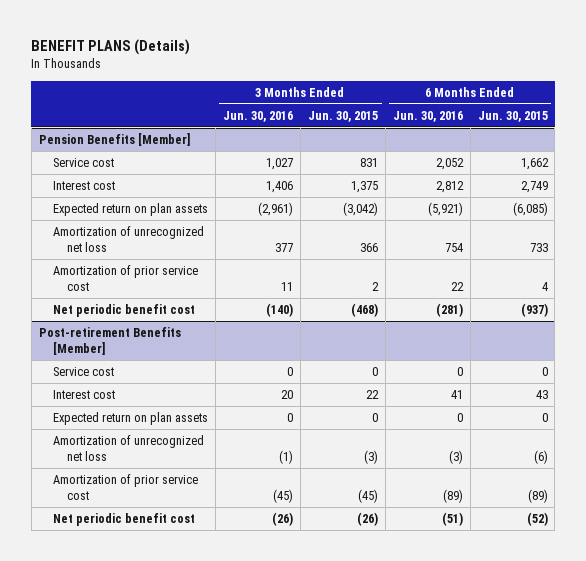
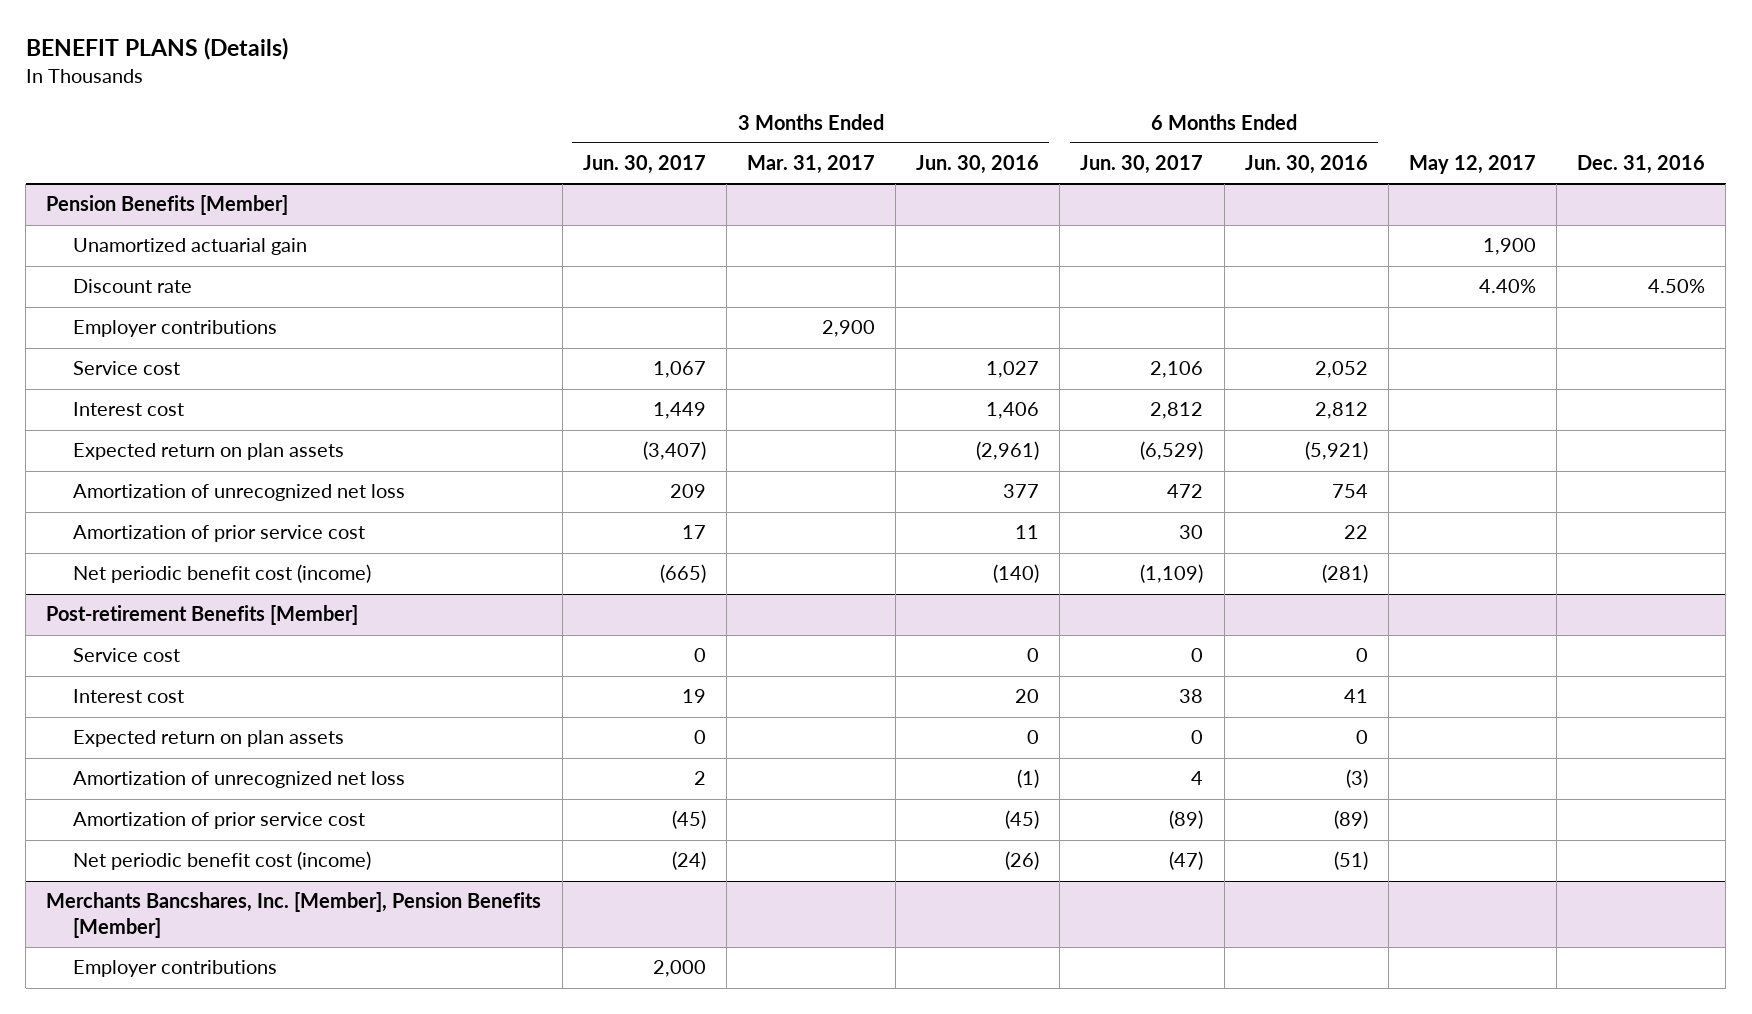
- | 3 Months Ended Jun. 30, 2016 | 3 Months Ended Jun. 30, 2015 | 6 Months Ended Jun. 30, 2016 | 6 Months Ended Jun. 30, 2015
+ | 3 Months Ended Jun. 30, 2017 | 3 Months Ended Mar. 31, 2017 | 3 Months Ended Jun. 30, 2016 | 6 Months Ended Jun. 30, 2017 | 6 Months Ended Jun. 30, 2016 | May 12, 2017 | Dec. 31, 2016
@ Pension Benefits [Member]
+ Unamortized actuarial gain | | | | | | 1,900 |
+ Discount rate | | | | | | 4.40% | 4.50%
+ Employer contributions | | 2,900 | | | | |
- Net periodic benefit cost | (140) | (468) | (281) | (937)
+ Net periodic benefit cost (income) | (665) | | (140) | (1,109) | (281) | |
@ Post-retirement Benefits [Member]
- Net periodic benefit cost | (26) | (26) | (51) | (52)
+ Net periodic benefit cost (income) | (24) | | (26) | (47) | (51) | |
+ Merchants Bancshares, Inc. [Member], Pension Benefits [Member]
+ Employer contributions | 2,000 | | | | | |

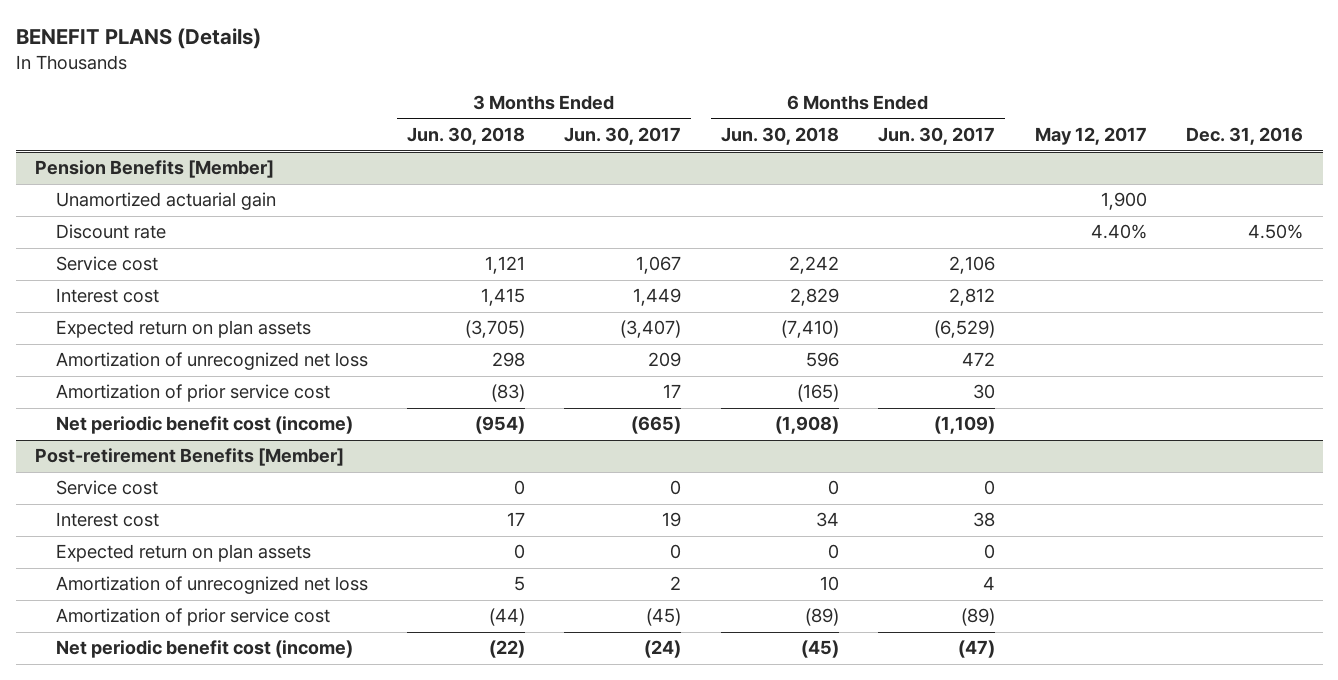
- | 3 Months Ended Jun. 30, 2017 | 3 Months Ended Mar. 31, 2017 | 3 Months Ended Jun. 30, 2016 | 6 Months Ended Jun. 30, 2017 | 6 Months Ended Jun. 30, 2016 | May 12, 2017 | Dec. 31, 2016
+ | 3 Months Ended Jun. 30, 2018 | 3 Months Ended Jun. 30, 2017 | 6 Months Ended Jun. 30, 2018 | 6 Months Ended Jun. 30, 2017 | May 12, 2017 | Dec. 31, 2016
@ Pension Benefits [Member]
- Employer contributions | | 2,900 | | | | |
- Merchants Bancshares, Inc. [Member], Pension Benefits [Member]
- Employer contributions | 2,000 | | | | | |

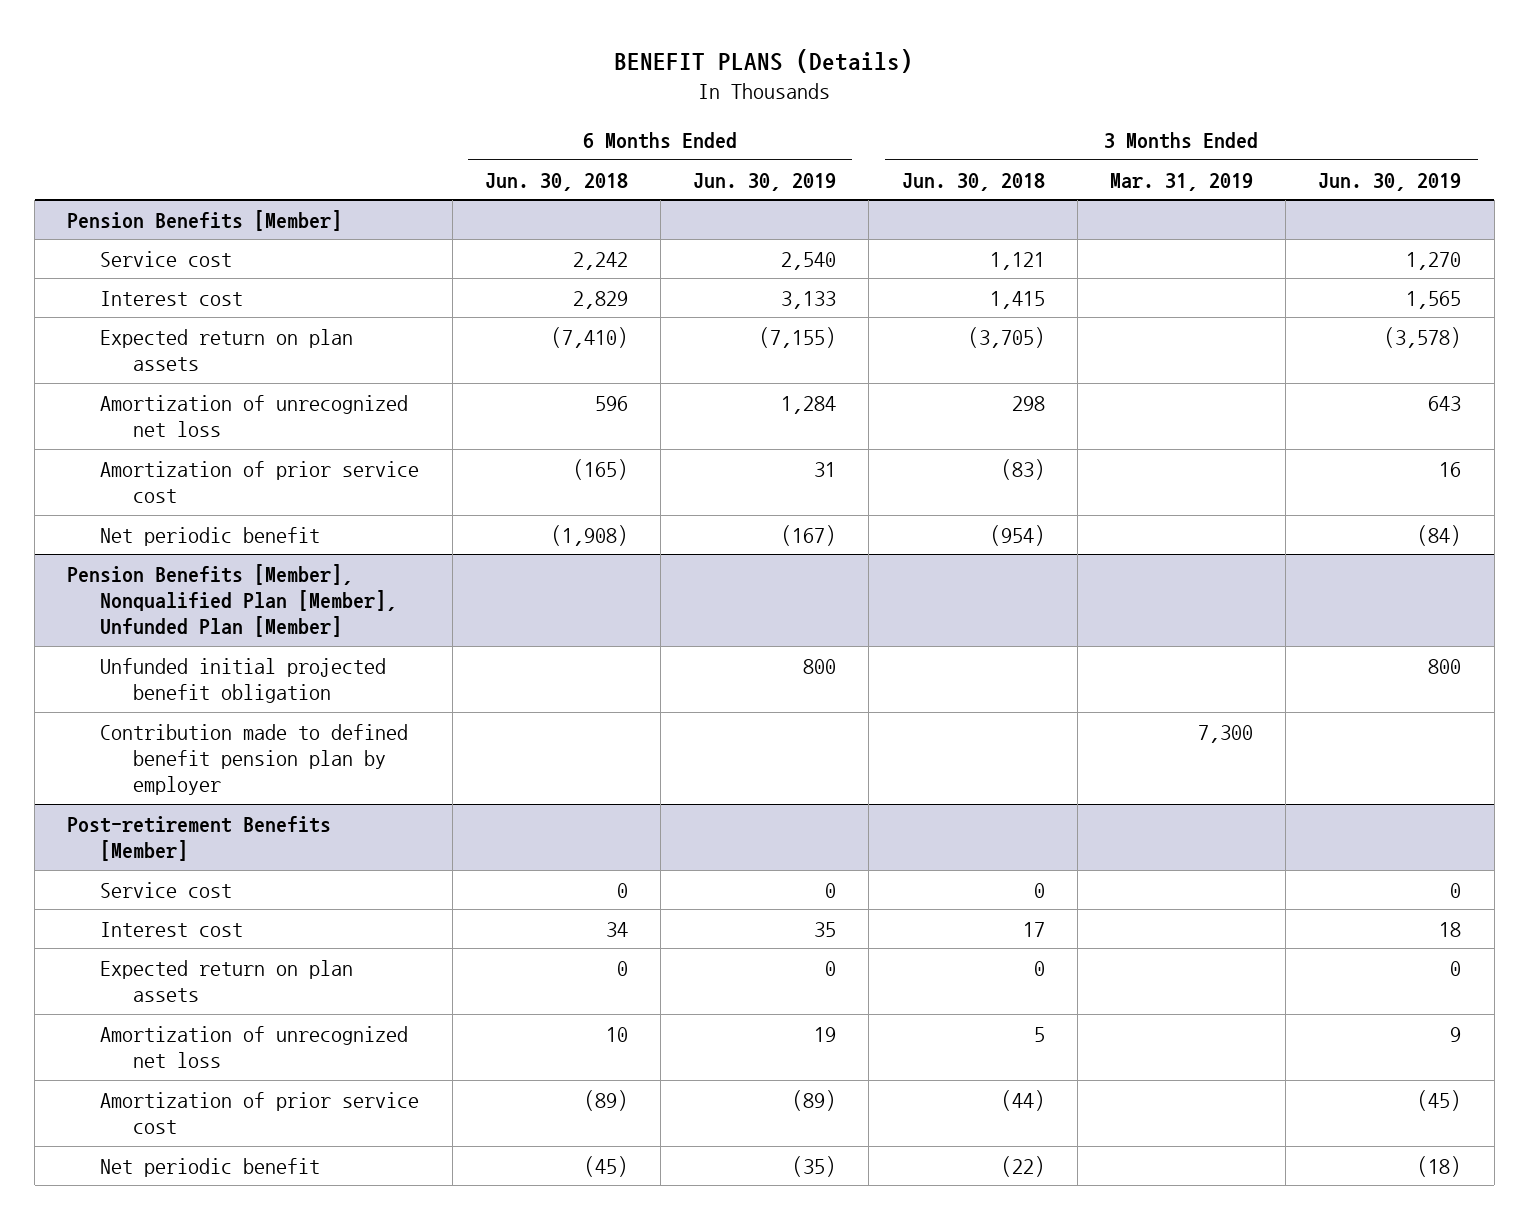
- | 3 Months Ended Jun. 30, 2018 | 3 Months Ended Jun. 30, 2017 | 6 Months Ended Jun. 30, 2018 | 6 Months Ended Jun. 30, 2017 | May 12, 2017 | Dec. 31, 2016
+ | 6 Months Ended Jun. 30, 2018 | 6 Months Ended Jun. 30, 2019 | 3 Months Ended Jun. 30, 2018 | 3 Months Ended Mar. 31, 2019 | 3 Months Ended Jun. 30, 2019
@ Pension Benefits [Member]
- Unamortized actuarial gain | | | | | 1,900 |
- Discount rate | | | | | 4.40% | 4.50%
- Net periodic benefit cost (income) | (954) | (665) | (1,908) | (1,109) | |
+ Net periodic benefit | (1,908) | (167) | (954) | | (84)
+ Pension Benefits [Member], Nonqualified Plan [Member], Unfunded Plan [Member]
+ Unfunded initial projected benefit obligation | | 800 | | | 800
+ Contribution made to defined benefit pension plan by employer | | | | 7,300 |
@ Post-retirement Benefits [Member]
- Net periodic benefit cost (income) | (22) | (24) | (45) | (47) | |
+ Net periodic benefit | (45) | (35) | (22) | | (18)

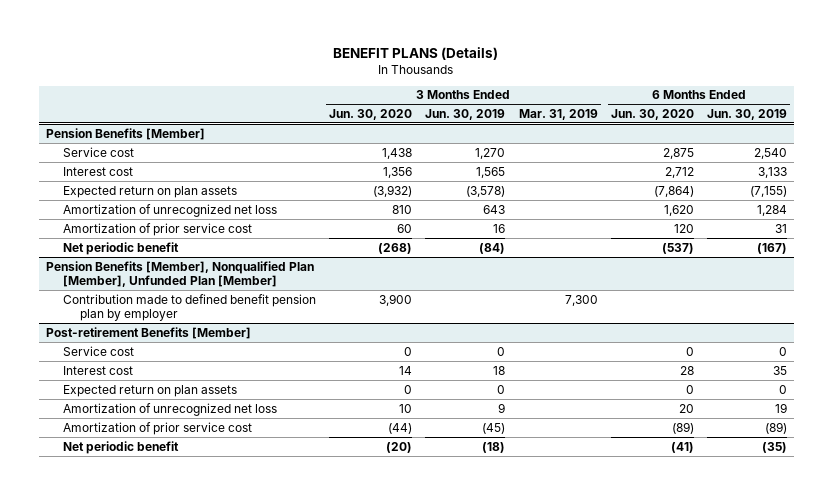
- | 6 Months Ended Jun. 30, 2018 | 6 Months Ended Jun. 30, 2019 | 3 Months Ended Jun. 30, 2018 | 3 Months Ended Mar. 31, 2019 | 3 Months Ended Jun. 30, 2019
+ | 3 Months Ended Jun. 30, 2020 | 3 Months Ended Jun. 30, 2019 | 3 Months Ended Mar. 31, 2019 | 6 Months Ended Jun. 30, 2020 | 6 Months Ended Jun. 30, 2019
@ Pension Benefits [Member], Nonqualified Plan [Member], Unfunded Plan [Member]
- Unfunded initial projected benefit obligation | | 800 | | | 800

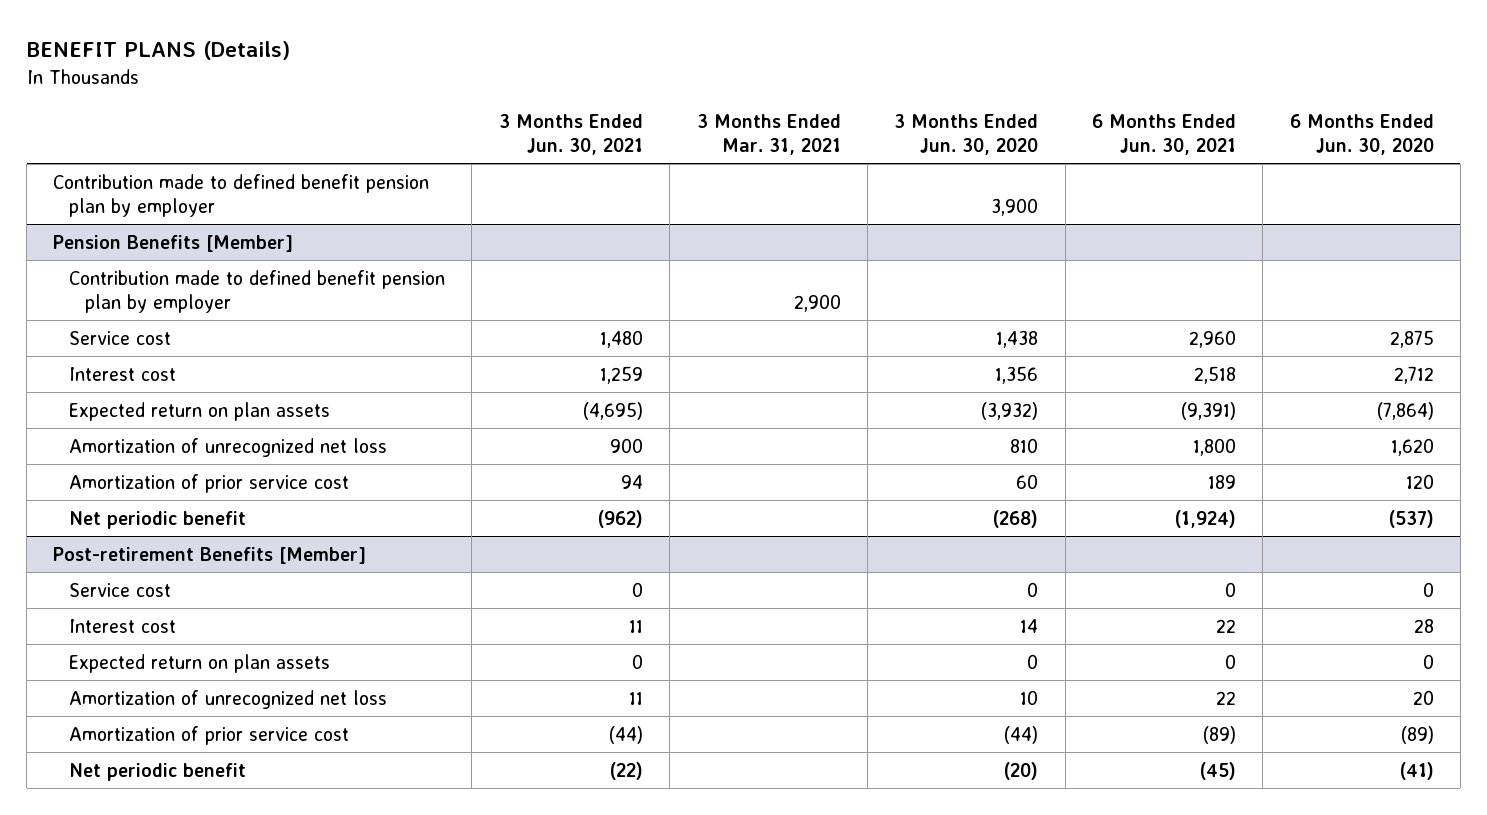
- | 3 Months Ended Jun. 30, 2020 | 3 Months Ended Jun. 30, 2019 | 3 Months Ended Mar. 31, 2019 | 6 Months Ended Jun. 30, 2020 | 6 Months Ended Jun. 30, 2019
+ | 3 Months Ended Jun. 30, 2021 | 3 Months Ended Mar. 31, 2021 | 3 Months Ended Jun. 30, 2020 | 6 Months Ended Jun. 30, 2021 | 6 Months Ended Jun. 30, 2020
+ Contribution made to defined benefit pension plan by employer | | | 3,900 | |
@ Pension Benefits [Member]
+ Contribution made to defined benefit pension plan by employer | | 2,900 | | |
- Pension Benefits [Member], Nonqualified Plan [Member], Unfunded Plan [Member]
- Contribution made to defined benefit pension plan by employer | 3,900 | | 7,300 | |

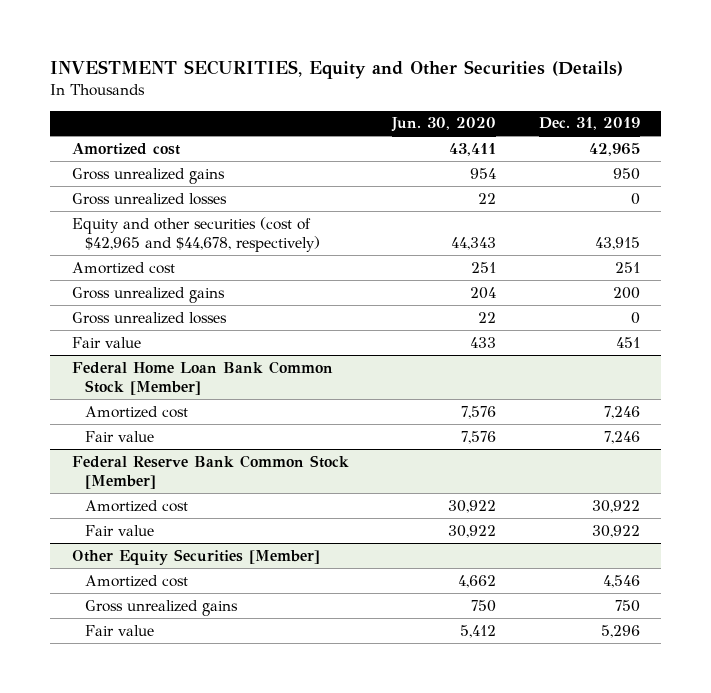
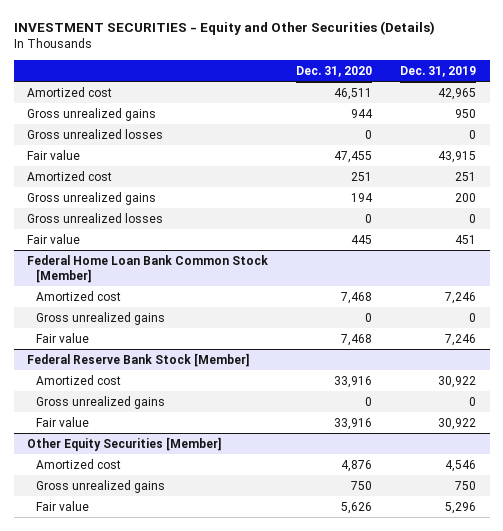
- INVESTMENT SECURITIES, Equity and Other Securities (Details)
+ INVESTMENT SECURITIES - Equity and Other Securities (Details)
- | Jun. 30, 2020 | Dec. 31, 2019
+ | Dec. 31, 2020 | Dec. 31, 2019
- Equity and other securities (cost of $42,965 and $44,678, respectively) | 44,343 | 43,915
+ Fair value | 47,455 | 43,915
@ Federal Home Loan Bank Common Stock [Member]
+ Gross unrealized gains | 0 | 0
- Federal Reserve Bank Common Stock [Member]
+ Federal Reserve Bank Stock [Member]
+ Gross unrealized gains | 0 | 0

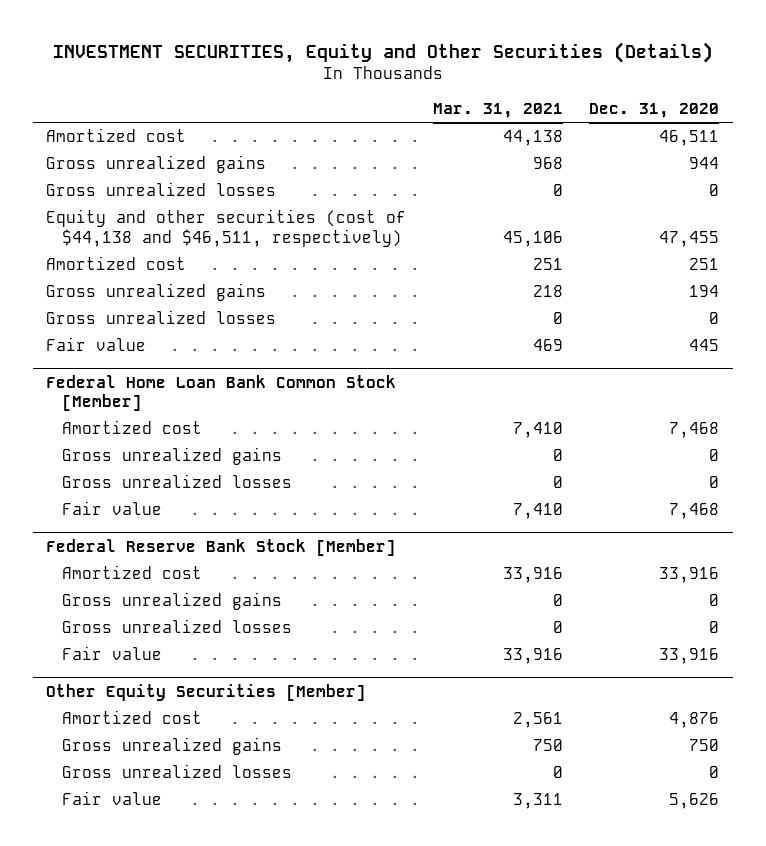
- INVESTMENT SECURITIES - Equity and Other Securities (Details)
+ INVESTMENT SECURITIES, Equity and Other Securities (Details)
- | Dec. 31, 2020 | Dec. 31, 2019
+ | Mar. 31, 2021 | Dec. 31, 2020
- Fair value | 47,455 | 43,915
+ Equity and other securities (cost of $44,138 and $46,511, respectively) | 45,106 | 47,455
@ Federal Home Loan Bank Common Stock [Member]
+ Gross unrealized losses | 0 | 0
@ Federal Reserve Bank Stock [Member]
+ Gross unrealized losses | 0 | 0
@ Other Equity Securities [Member]
+ Gross unrealized losses | 0 | 0

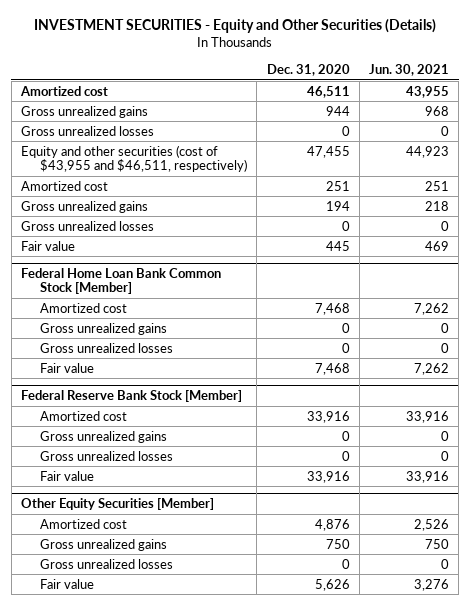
- INVESTMENT SECURITIES, Equity and Other Securities (Details)
+ INVESTMENT SECURITIES - Equity and Other Securities (Details)
- | Mar. 31, 2021 | Dec. 31, 2020
+ | Dec. 31, 2020 | Jun. 30, 2021
- Equity and other securities (cost of $44,138 and $46,511, respectively) | 45,106 | 47,455
+ Equity and other securities (cost of $43,955 and $46,511, respectively) | 47,455 | 44,923

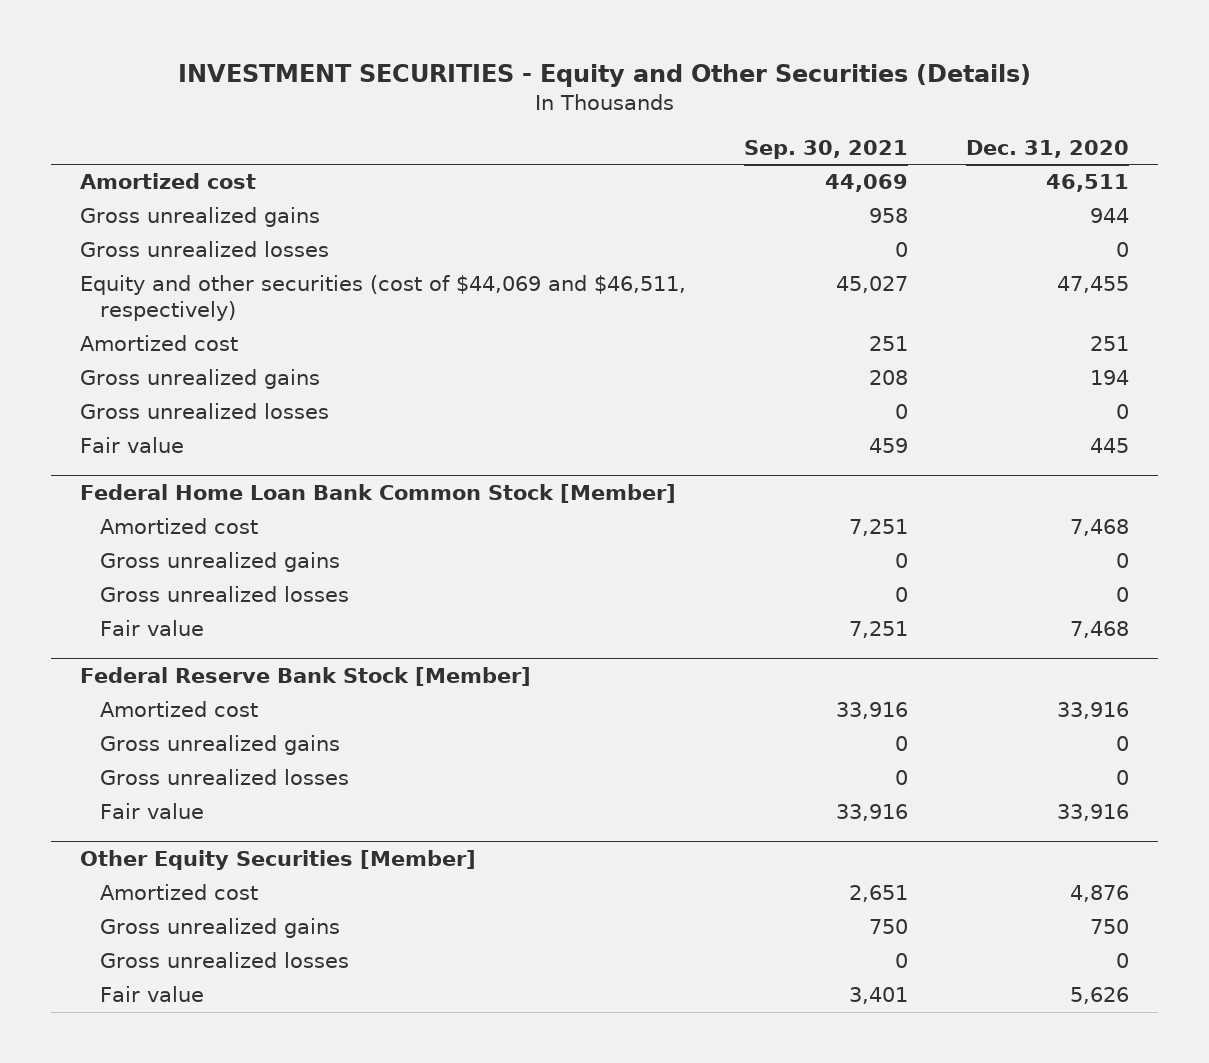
- | Dec. 31, 2020 | Jun. 30, 2021
+ | Sep. 30, 2021 | Dec. 31, 2020
- Equity and other securities (cost of $43,955 and $46,511, respectively) | 47,455 | 44,923
+ Equity and other securities (cost of $44,069 and $46,511, respectively) | 45,027 | 47,455

